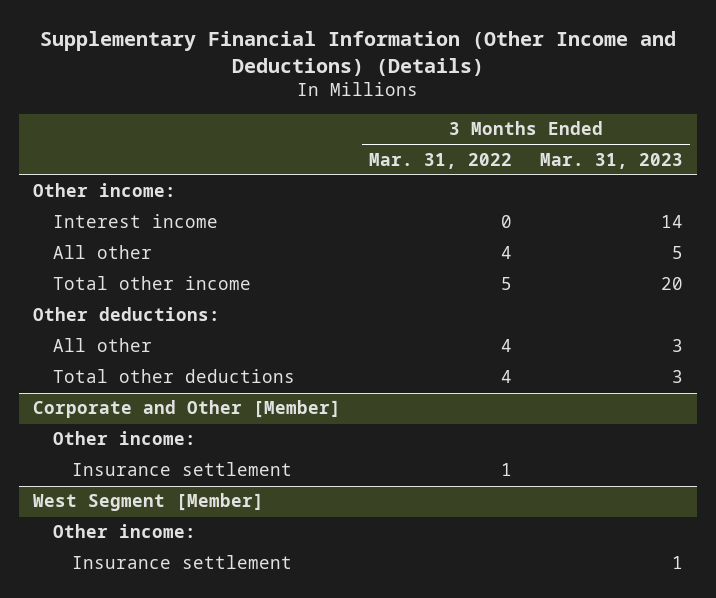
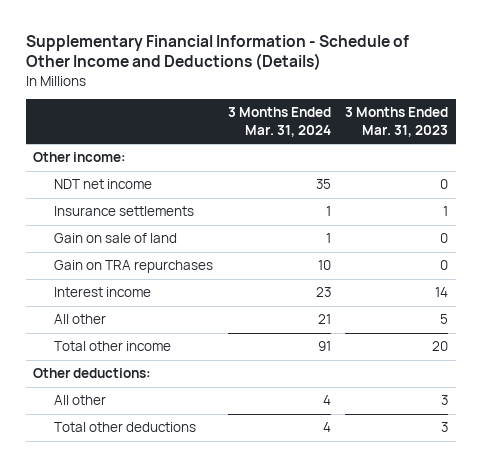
- Supplementary Financial Information (Other Income and Deductions) (Details)
+ Supplementary Financial Information - Schedule of Other Income and Deductions (Details)
- | 3 Months Ended Mar. 31, 2022 | 3 Months Ended Mar. 31, 2023
+ | 3 Months Ended Mar. 31, 2024 | 3 Months Ended Mar. 31, 2023
+ NDT net income | 35 | 0
+ Insurance settlements | 1 | 1
+ Gain on sale of land | 1 | 0
+ Gain on TRA repurchases | 10 | 0
- Corporate and Other [Member]
- Other income:
- Insurance settlement | 1 |
- West Segment [Member]
- Other income:
- Insurance settlement | | 1

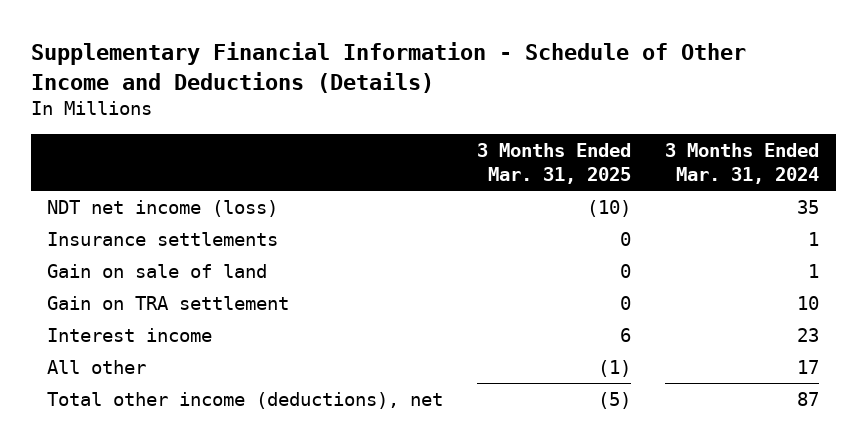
- | 3 Months Ended Mar. 31, 2024 | 3 Months Ended Mar. 31, 2023
+ | 3 Months Ended Mar. 31, 2025 | 3 Months Ended Mar. 31, 2024
- Other income:
- NDT net income | 35 | 0
+ NDT net income (loss) | (10) | 35
- Gain on TRA repurchases | 10 | 0
+ Gain on TRA settlement | 0 | 10
- All other | 21 | 5
- Total other income | 91 | 20
- Other deductions:
- All other | 4 | 3
- Total other deductions | 4 | 3
+ All other | (1) | 17
+ Total other income (deductions), net | (5) | 87

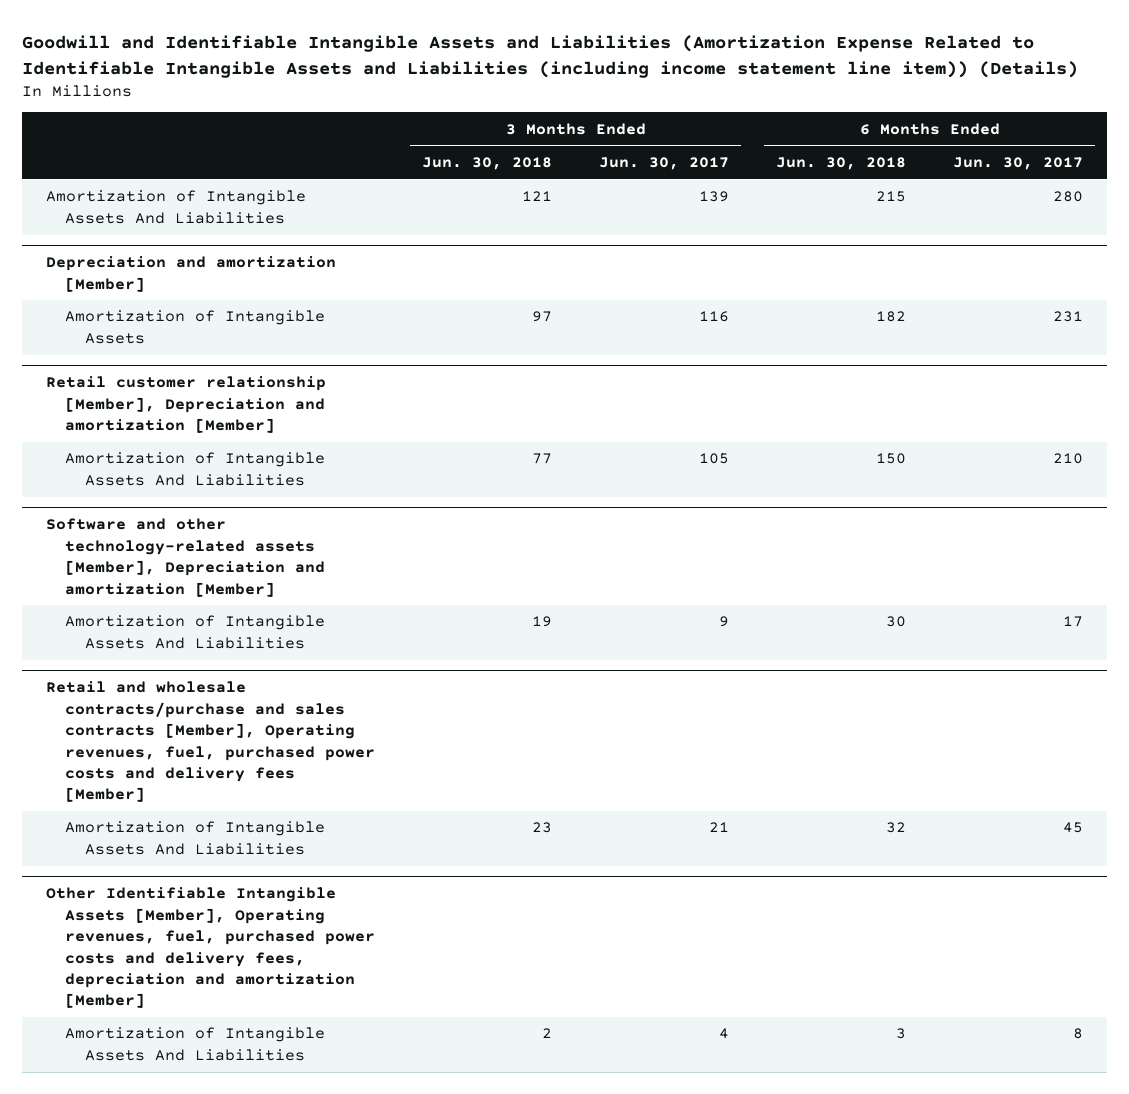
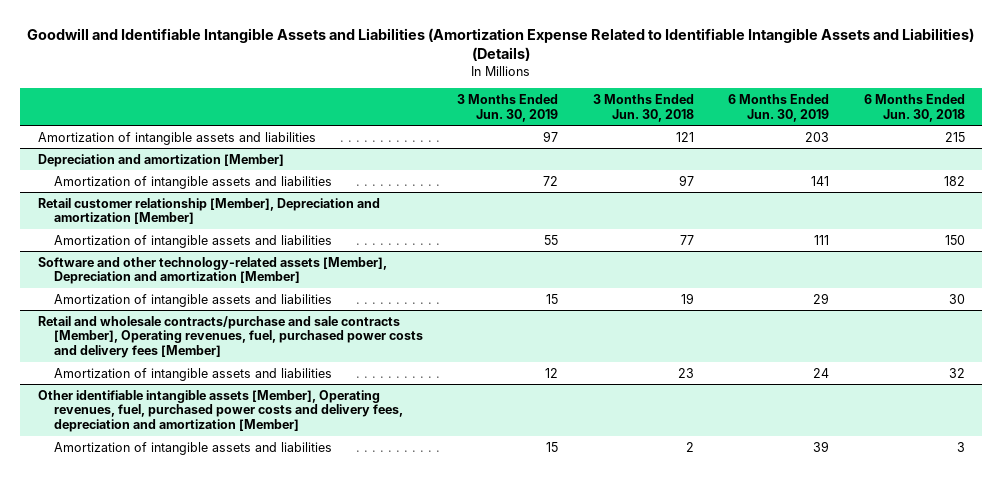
- Goodwill and Identifiable Intangible Assets and Liabilities (Amortization Expense Related to Identifiable Intangible Assets and Liabilities (including income statement line item)) (Details)
+ Goodwill and Identifiable Intangible Assets and Liabilities (Amortization Expense Related to Identifiable Intangible Assets and Liabilities) (Details)
- | 3 Months Ended Jun. 30, 2018 | 3 Months Ended Jun. 30, 2017 | 6 Months Ended Jun. 30, 2018 | 6 Months Ended Jun. 30, 2017
+ | 3 Months Ended Jun. 30, 2019 | 3 Months Ended Jun. 30, 2018 | 6 Months Ended Jun. 30, 2019 | 6 Months Ended Jun. 30, 2018
- Amortization of Intangible Assets And Liabilities | 121 | 139 | 215 | 280
+ Amortization of intangible assets and liabilities | 97 | 121 | 203 | 215
@ Depreciation and amortization [Member]
- Amortization of Intangible Assets | 97 | 116 | 182 | 231
+ Amortization of intangible assets and liabilities | 72 | 97 | 141 | 182
@ Retail customer relationship [Member], Depreciation and amortization [Member]
- Amortization of Intangible Assets And Liabilities | 77 | 105 | 150 | 210
+ Amortization of intangible assets and liabilities | 55 | 77 | 111 | 150
@ Software and other technology-related assets [Member], Depreciation and amortization [Member]
- Amortization of Intangible Assets And Liabilities | 19 | 9 | 30 | 17
- Retail and wholesale contracts/purchase and sales contracts [Member], Operating revenues, fuel, purchased power costs and delivery fees [Member]
- Amortization of Intangible Assets And Liabilities | 23 | 21 | 32 | 45
- Other Identifiable Intangible Assets [Member], Operating revenues, fuel, purchased power costs and delivery fees, depreciation and amortization [Member]
- Amortization of Intangible Assets And Liabilities | 2 | 4 | 3 | 8
@ Software and other technology-related assets [Member], Depreciation and amortization [Member]
+ Amortization of intangible assets and liabilities | 15 | 19 | 29 | 30
+ Retail and wholesale contracts/purchase and sale contracts [Member], Operating revenues, fuel, purchased power costs and delivery fees [Member]
+ Amortization of intangible assets and liabilities | 12 | 23 | 24 | 32
+ Other identifiable intangible assets [Member], Operating revenues, fuel, purchased power costs and delivery fees, depreciation and amortization [Member]
+ Amortization of intangible assets and liabilities | 15 | 2 | 39 | 3

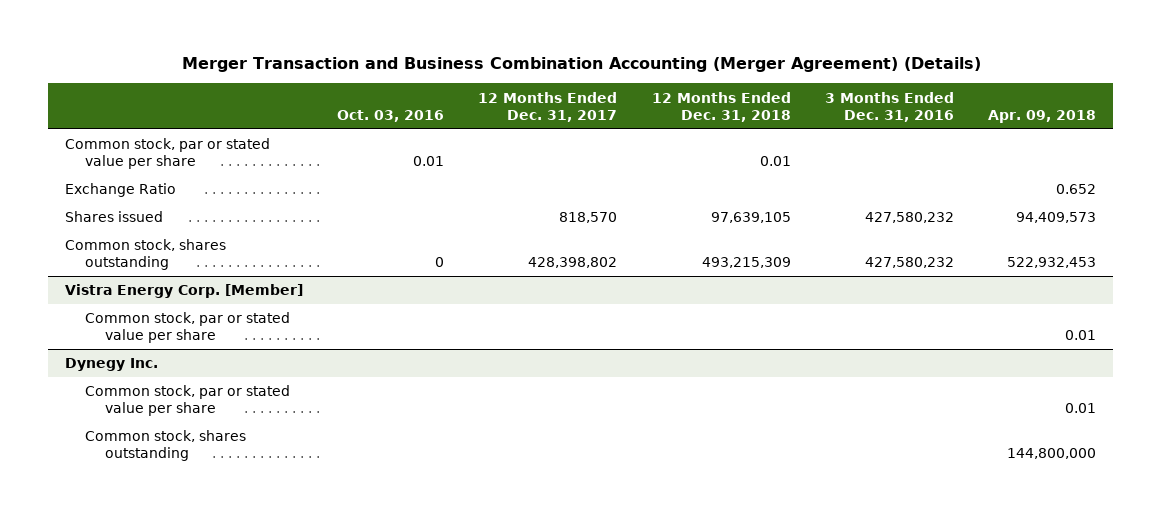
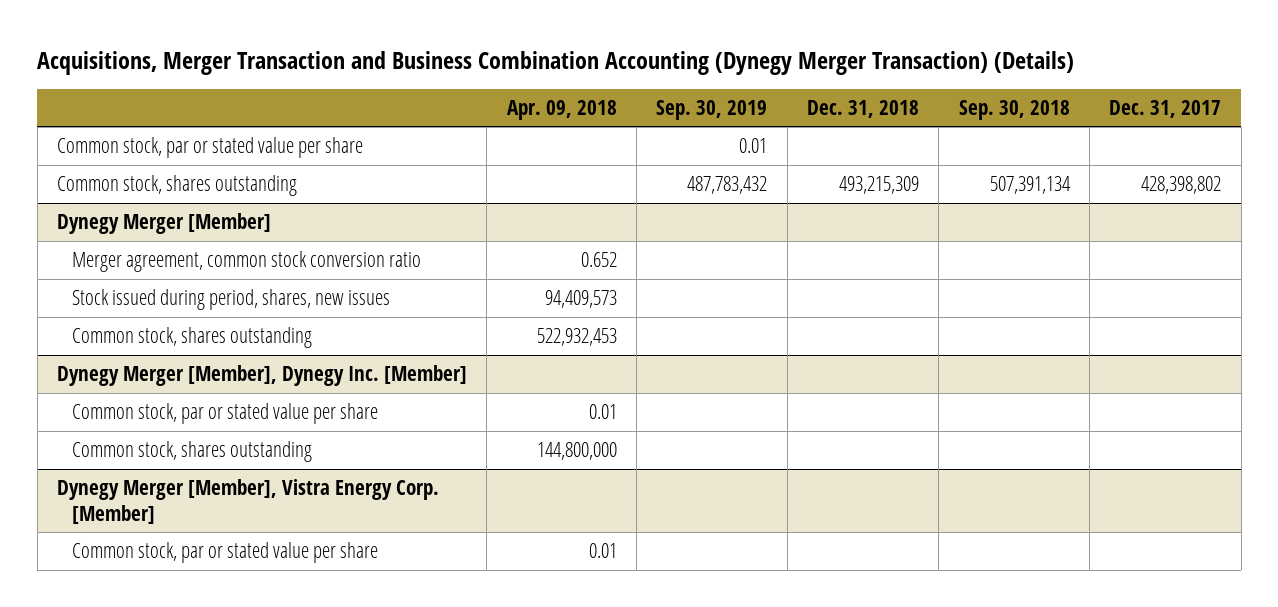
- Merger Transaction and Business Combination Accounting (Merger Agreement) (Details)
+ Acquisitions, Merger Transaction and Business Combination Accounting (Dynegy Merger Transaction) (Details)
- | Oct. 03, 2016 | 12 Months Ended Dec. 31, 2017 | 12 Months Ended Dec. 31, 2018 | 3 Months Ended Dec. 31, 2016 | Apr. 09, 2018
+ | Apr. 09, 2018 | Sep. 30, 2019 | Dec. 31, 2018 | Sep. 30, 2018 | Dec. 31, 2017
- Exchange Ratio | | | | | 0.652
- Shares issued | | 818,570 | 97,639,105 | 427,580,232 | 94,409,573
+ Common stock, shares outstanding | | 487,783,432 | 493,215,309 | 507,391,134 | 428,398,802
+ Dynegy Merger [Member]
+ Merger agreement, common stock conversion ratio | 0.652 | | | |
+ Stock issued during period, shares, new issues | 94,409,573 | | | |
- Vistra Energy Corp. [Member]
- Common stock, par or stated value per share | | | | | 0.01
- Dynegy Inc.
+ Dynegy Merger [Member], Dynegy Inc. [Member]
+ Dynegy Merger [Member], Vistra Energy Corp. [Member]
+ Common stock, par or stated value per share | 0.01 | | | |

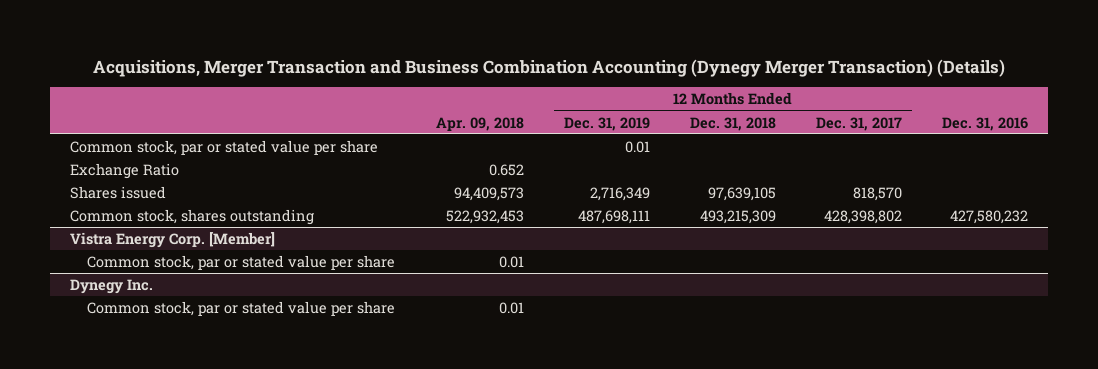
- | Apr. 09, 2018 | Sep. 30, 2019 | Dec. 31, 2018 | Sep. 30, 2018 | Dec. 31, 2017
+ | Apr. 09, 2018 | 12 Months Ended Dec. 31, 2019 | 12 Months Ended Dec. 31, 2018 | 12 Months Ended Dec. 31, 2017 | Dec. 31, 2016
- Common stock, shares outstanding | | 487,783,432 | 493,215,309 | 507,391,134 | 428,398,802
- Dynegy Merger [Member]
- Merger agreement, common stock conversion ratio | 0.652 | | | |
- Stock issued during period, shares, new issues | 94,409,573 | | | |
+ Exchange Ratio | 0.652 | | | |
+ Shares issued | 94,409,573 | 2,716,349 | 97,639,105 | 818,570 |
- Dynegy Merger [Member], Dynegy Inc. [Member]
+ Vistra Energy Corp. [Member]
- Common stock, shares outstanding | 144,800,000 | | | |
- Dynegy Merger [Member], Vistra Energy Corp. [Member]
+ Dynegy Inc.

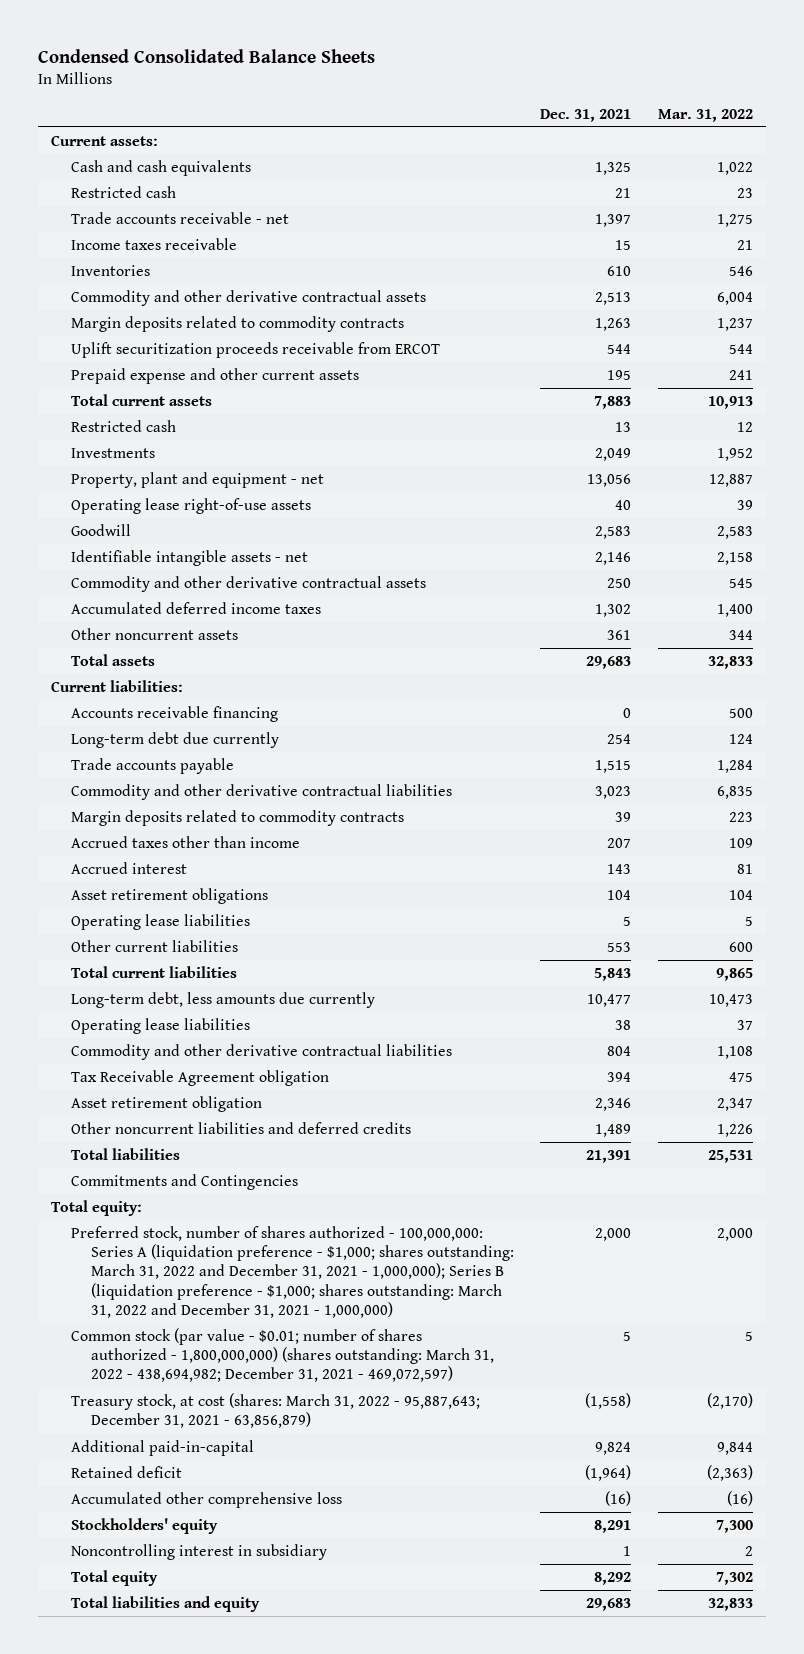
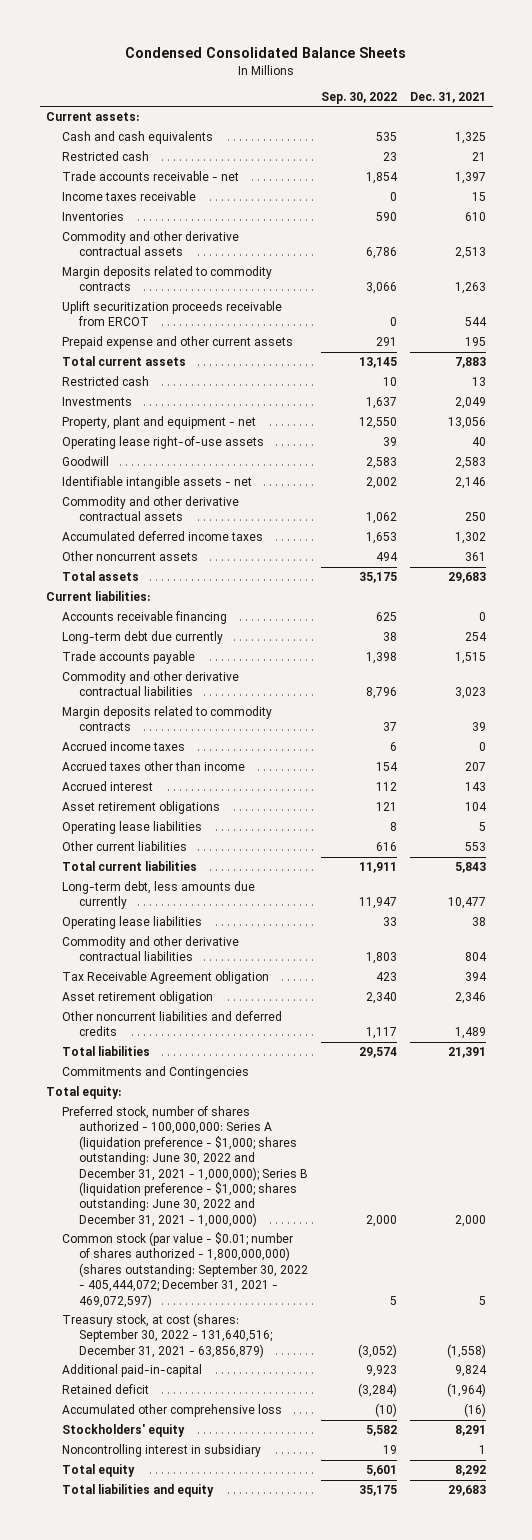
- | Dec. 31, 2021 | Mar. 31, 2022
+ | Sep. 30, 2022 | Dec. 31, 2021
+ Accrued income taxes | 6 | 0
- Preferred stock, number of shares authorized - 100,000,000: Series A (liquidation preference - $1,000; shares outstanding: March 31, 2022 and December 31, 2021 - 1,000,000); Series B (liquidation preference - $1,000; shares outstanding: March 31, 2022 and December 31, 2021 - 1,000,000) | 2,000 | 2,000
- Common stock (par value - $0.01; number of shares authorized - 1,800,000,000) (shares outstanding: March 31, 2022 - 438,694,982; December 31, 2021 - 469,072,597) | 5 | 5
- Treasury stock, at cost (shares: March 31, 2022 - 95,887,643; December 31, 2021 - 63,856,879) | (1,558) | (2,170)
+ Preferred stock, number of shares authorized - 100,000,000: Series A (liquidation preference - $1,000; shares outstanding: June 30, 2022 and December 31, 2021 - 1,000,000); Series B (liquidation preference - $1,000; shares outstanding: June 30, 2022 and December 31, 2021 - 1,000,000) | 2,000 | 2,000
+ Common stock (par value - $0.01; number of shares authorized - 1,800,000,000) (shares outstanding: September 30, 2022 - 405,444,072; December 31, 2021 - 469,072,597) | 5 | 5
+ Treasury stock, at cost (shares: September 30, 2022 - 131,640,516; December 31, 2021 - 63,856,879) | (3,052) | (1,558)

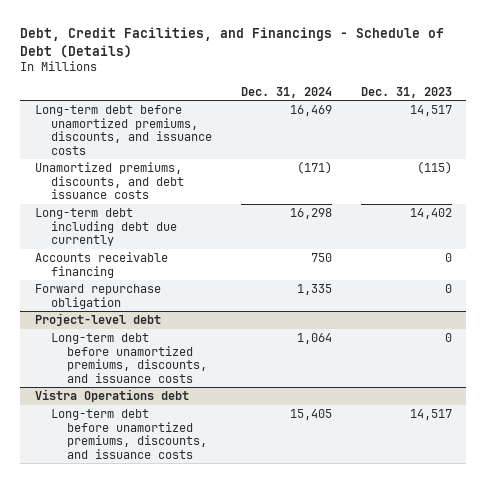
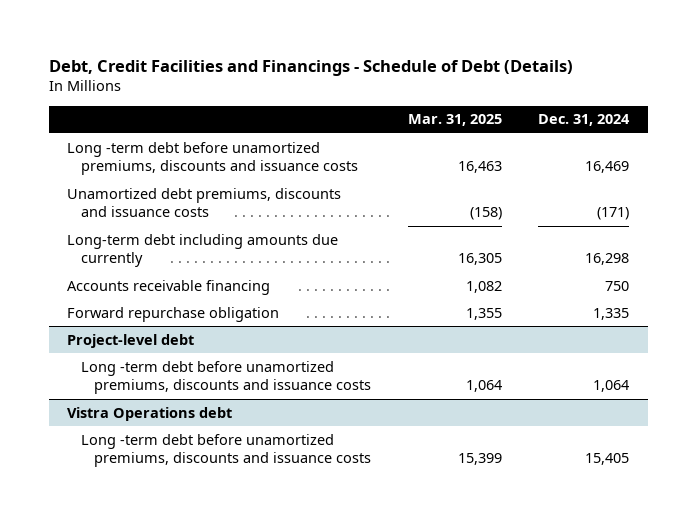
- Debt, Credit Facilities, and Financings - Schedule of Debt (Details)
+ Debt, Credit Facilities and Financings - Schedule of Debt (Details)
- | Dec. 31, 2024 | Dec. 31, 2023
+ | Mar. 31, 2025 | Dec. 31, 2024
- Long-term debt before unamortized premiums, discounts, and issuance costs | 16,469 | 14,517
- Unamortized premiums, discounts, and debt issuance costs | (171) | (115)
- Long-term debt including debt due currently | 16,298 | 14,402
+ Long -term debt before unamortized premiums, discounts and issuance costs | 16,463 | 16,469
+ Unamortized debt premiums, discounts and issuance costs | (158) | (171)
+ Long-term debt including amounts due currently | 16,305 | 16,298
@ Project-level debt
- Long-term debt before unamortized premiums, discounts, and issuance costs | 1,064 | 0
+ Long -term debt before unamortized premiums, discounts and issuance costs | 1,064 | 1,064
@ Vistra Operations debt
- Long-term debt before unamortized premiums, discounts, and issuance costs | 15,405 | 14,517
+ Long -term debt before unamortized premiums, discounts and issuance costs | 15,399 | 15,405

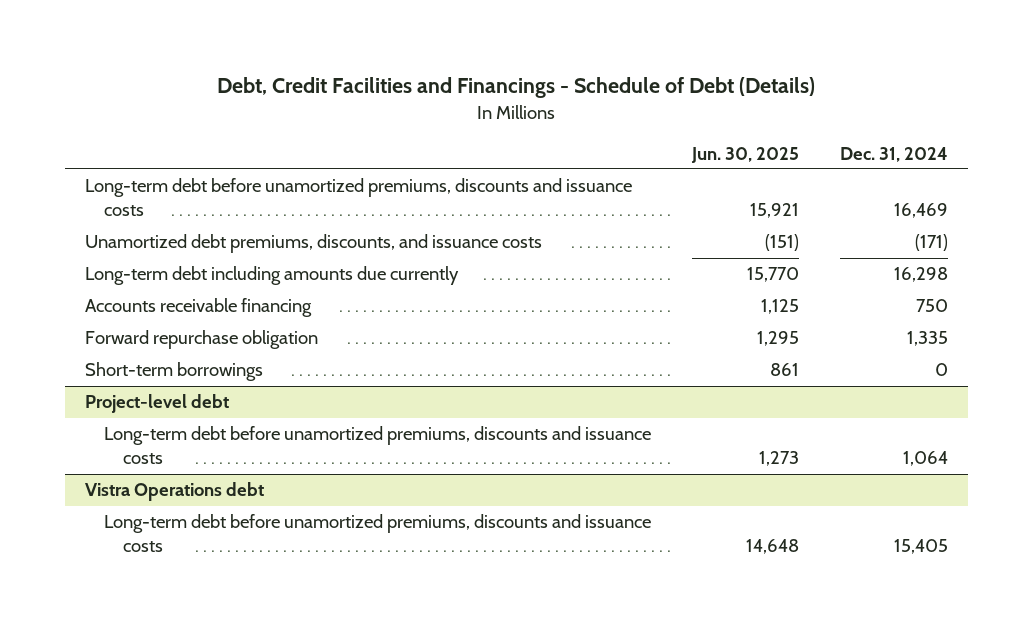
- | Mar. 31, 2025 | Dec. 31, 2024
+ | Jun. 30, 2025 | Dec. 31, 2024
- Long -term debt before unamortized premiums, discounts and issuance costs | 16,463 | 16,469
- Unamortized debt premiums, discounts and issuance costs | (158) | (171)
+ Long-term debt before unamortized premiums, discounts and issuance costs | 15,921 | 16,469
+ Unamortized debt premiums, discounts, and issuance costs | (151) | (171)
+ Short-term borrowings | 861 | 0
@ Project-level debt
- Long -term debt before unamortized premiums, discounts and issuance costs | 1,064 | 1,064
+ Long-term debt before unamortized premiums, discounts and issuance costs | 1,273 | 1,064
@ Vistra Operations debt
- Long -term debt before unamortized premiums, discounts and issuance costs | 15,399 | 15,405
+ Long-term debt before unamortized premiums, discounts and issuance costs | 14,648 | 15,405

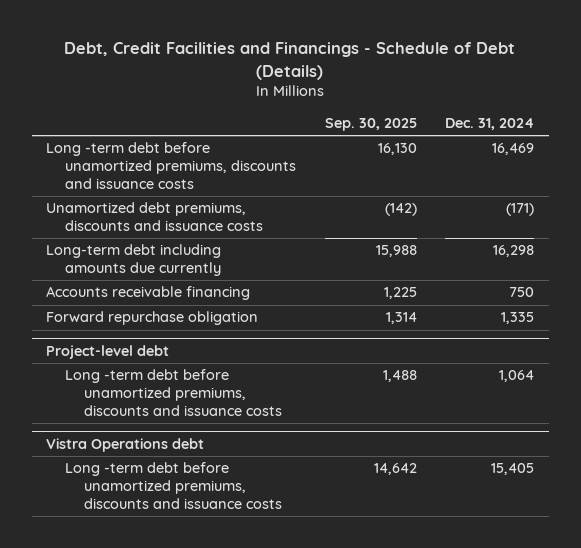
- | Jun. 30, 2025 | Dec. 31, 2024
+ | Sep. 30, 2025 | Dec. 31, 2024
- Long-term debt before unamortized premiums, discounts and issuance costs | 15,921 | 16,469
- Unamortized debt premiums, discounts, and issuance costs | (151) | (171)
+ Long -term debt before unamortized premiums, discounts and issuance costs | 16,130 | 16,469
+ Unamortized debt premiums, discounts and issuance costs | (142) | (171)
- Short-term borrowings | 861 | 0
@ Project-level debt
- Long-term debt before unamortized premiums, discounts and issuance costs | 1,273 | 1,064
+ Long -term debt before unamortized premiums, discounts and issuance costs | 1,488 | 1,064
@ Vistra Operations debt
- Long-term debt before unamortized premiums, discounts and issuance costs | 14,648 | 15,405
+ Long -term debt before unamortized premiums, discounts and issuance costs | 14,642 | 15,405

